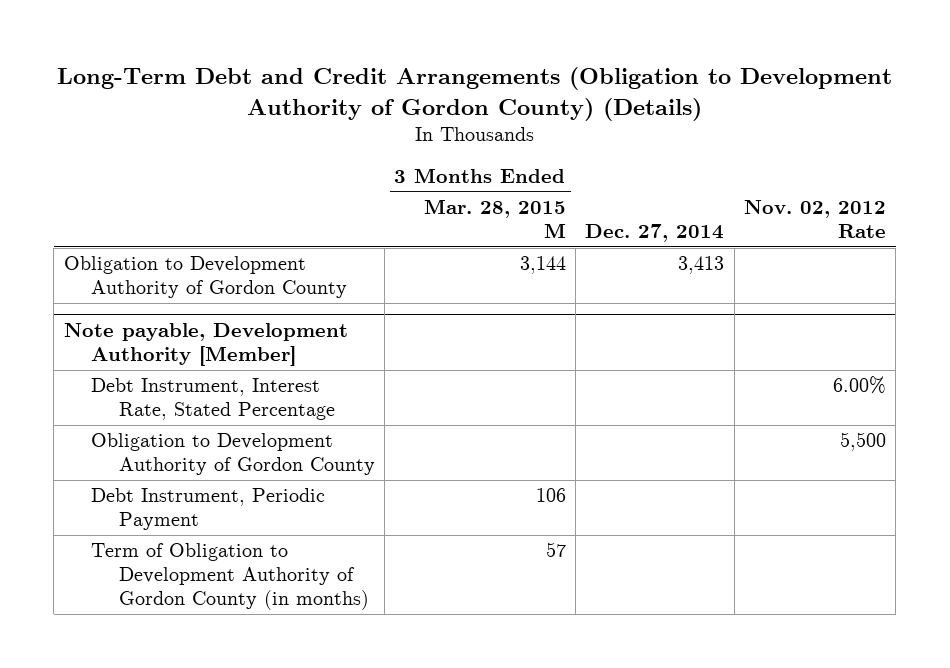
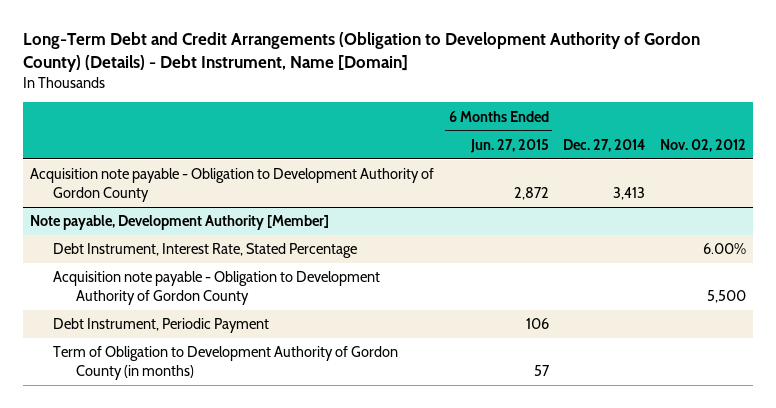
- Long-Term Debt and Credit Arrangements (Obligation to Development Authority of Gordon County) (Details)
+ Long-Term Debt and Credit Arrangements (Obligation to Development Authority of Gordon County) (Details) - Debt Instrument, Name [Domain]
- | 3 Months Ended Mar. 28, 2015 M | Dec. 27, 2014 | Nov. 02, 2012 Rate
+ | 6 Months Ended Jun. 27, 2015 | Dec. 27, 2014 | Nov. 02, 2012
- Obligation to Development Authority of Gordon County | 3,144 | 3,413 |
+ Acquisition note payable - Obligation to Development Authority of Gordon County | 2,872 | 3,413 |
@ Note payable, Development Authority [Member]
- Obligation to Development Authority of Gordon County | | | 5,500
+ Acquisition note payable - Obligation to Development Authority of Gordon County | | | 5,500

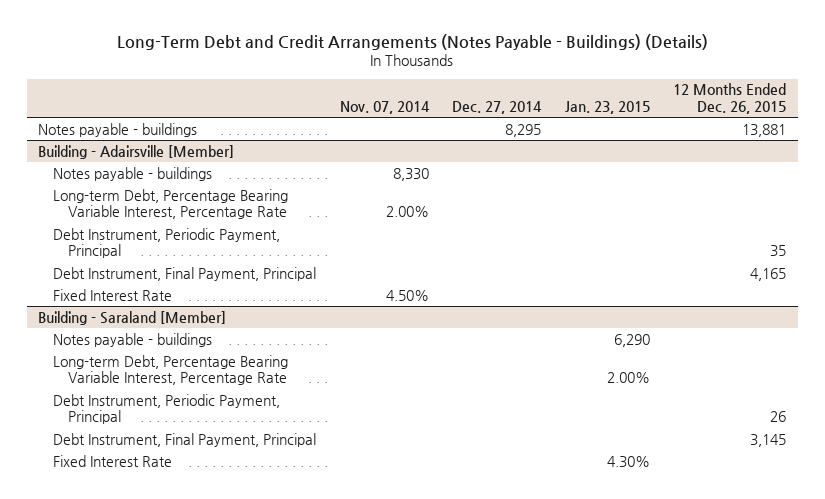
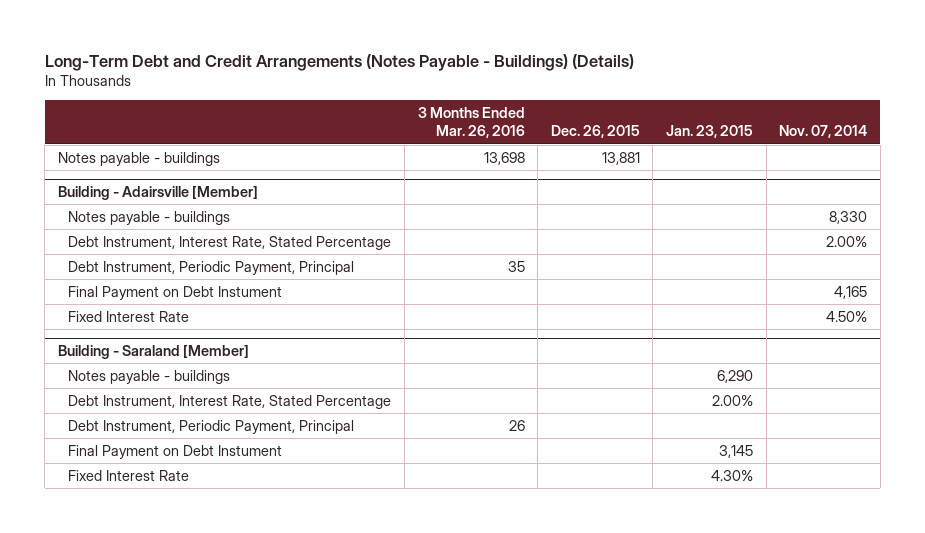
- | Nov. 07, 2014 | Dec. 27, 2014 | Jan. 23, 2015 | 12 Months Ended Dec. 26, 2015
+ | 3 Months Ended Mar. 26, 2016 | Dec. 26, 2015 | Jan. 23, 2015 | Nov. 07, 2014
@ Building - Adairsville [Member]
- Long-term Debt, Percentage Bearing Variable Interest, Percentage Rate | 2.00% | | |
+ Debt Instrument, Interest Rate, Stated Percentage | | | | 2.00%
- Debt Instrument, Final Payment, Principal | | | | 4,165
+ Final Payment on Debt Instument | | | | 4,165
@ Building - Saraland [Member]
- Long-term Debt, Percentage Bearing Variable Interest, Percentage Rate | | | 2.00% |
+ Debt Instrument, Interest Rate, Stated Percentage | | | 2.00% |
- Debt Instrument, Final Payment, Principal | | | | 3,145
+ Final Payment on Debt Instument | | | 3,145 |

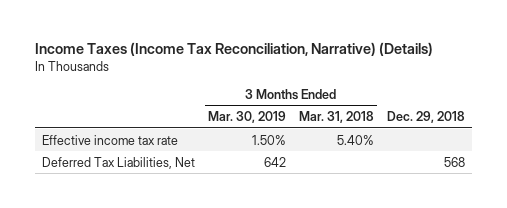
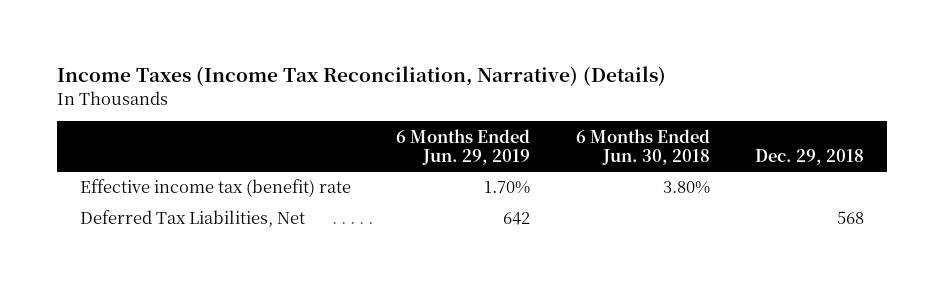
- | 3 Months Ended Mar. 30, 2019 | 3 Months Ended Mar. 31, 2018 | Dec. 29, 2018
+ | 6 Months Ended Jun. 29, 2019 | 6 Months Ended Jun. 30, 2018 | Dec. 29, 2018
- Effective income tax rate | 1.50% | 5.40% |
+ Effective income tax (benefit) rate | 1.70% | 3.80% |

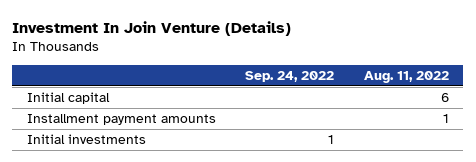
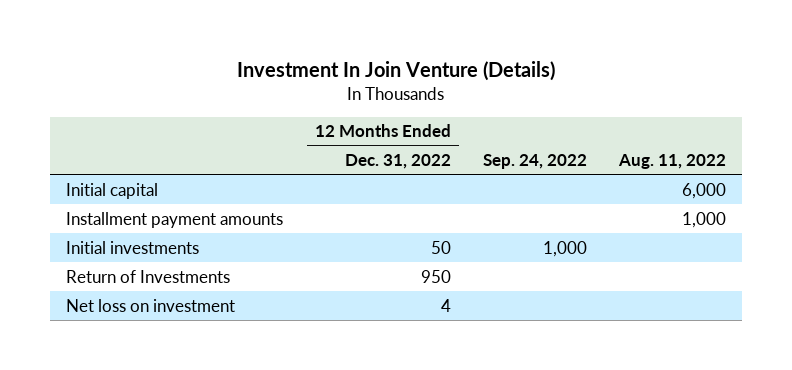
- | Sep. 24, 2022 | Aug. 11, 2022
+ | 12 Months Ended Dec. 31, 2022 | Sep. 24, 2022 | Aug. 11, 2022
- Initial capital | | 6
- Installment payment amounts | | 1
- Initial investments | 1 |
+ Initial capital | | | 6,000
+ Installment payment amounts | | | 1,000
+ Initial investments | 50 | 1,000 |
+ Return of Investments | 950 | |
+ Net loss on investment | 4 | |

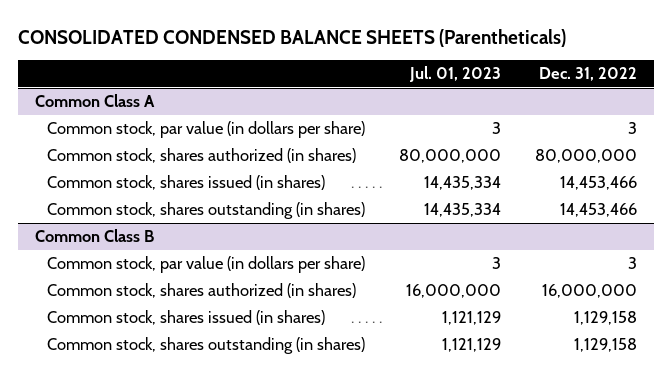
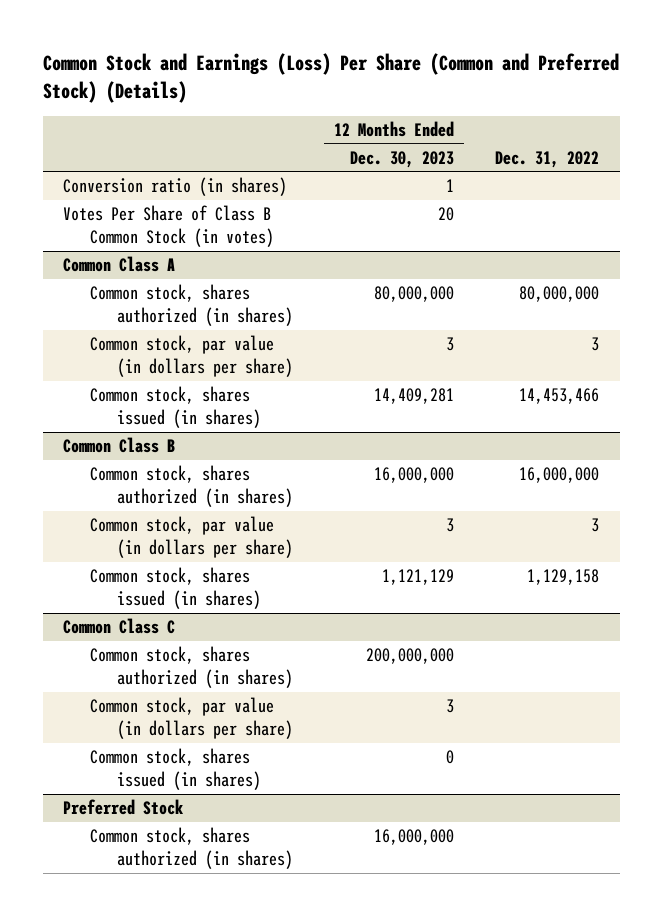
- CONSOLIDATED CONDENSED BALANCE SHEETS (Parentheticals)
+ Common Stock and Earnings (Loss) Per Share (Common and Preferred Stock) (Details)
- | Jul. 01, 2023 | Dec. 31, 2022
+ | 12 Months Ended Dec. 30, 2023 | Dec. 31, 2022
+ Conversion ratio (in shares) | 1 |
+ Votes Per Share of Class B Common Stock (in votes) | 20 |
@ Common Class A
moved down: Common stock, par value (in dollars per share) | 3 | 3
- Common stock, shares outstanding (in shares) | 14,435,334 | 14,453,466
@ Common Class B
moved down: Common stock, par value (in dollars per share) | 3 | 3
- Common stock, shares outstanding (in shares) | 1,121,129 | 1,129,158
+ Common Class C
+ Common stock, shares authorized (in shares) | 200,000,000 |
+ Common stock, par value (in dollars per share) | 3 |
+ Common stock, shares issued (in shares) | 0 |
+ Preferred Stock
+ Common stock, shares authorized (in shares) | 16,000,000 |

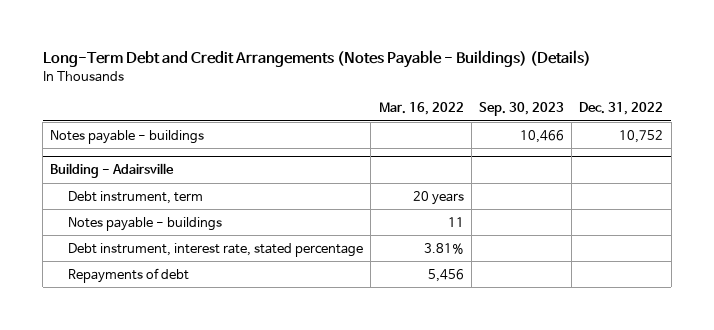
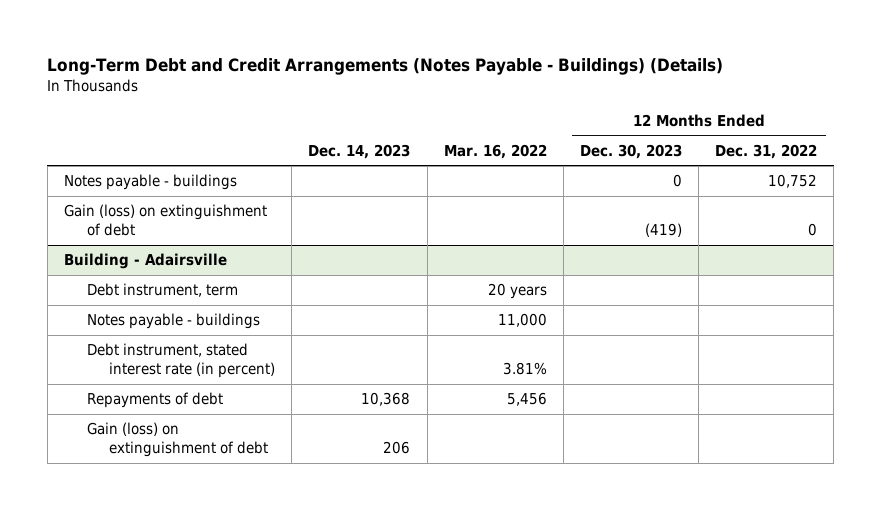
- | Mar. 16, 2022 | Sep. 30, 2023 | Dec. 31, 2022
+ | Dec. 14, 2023 | Mar. 16, 2022 | 12 Months Ended Dec. 30, 2023 | 12 Months Ended Dec. 31, 2022
+ Gain (loss) on extinguishment of debt | | | (419) | 0
@ Building - Adairsville
- Notes payable - buildings | 11 | |
- Debt instrument, interest rate, stated percentage | 3.81% | |
+ Notes payable - buildings | | 11,000 | |
+ Debt instrument, stated interest rate (in percent) | | 3.81% | |
+ Gain (loss) on extinguishment of debt | 206 | | |

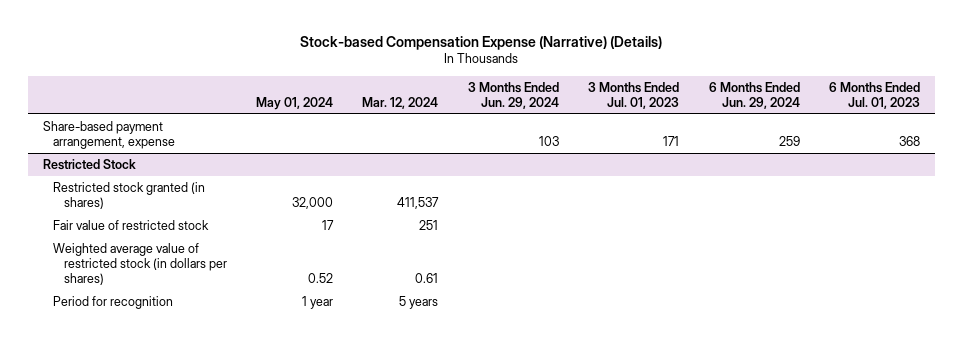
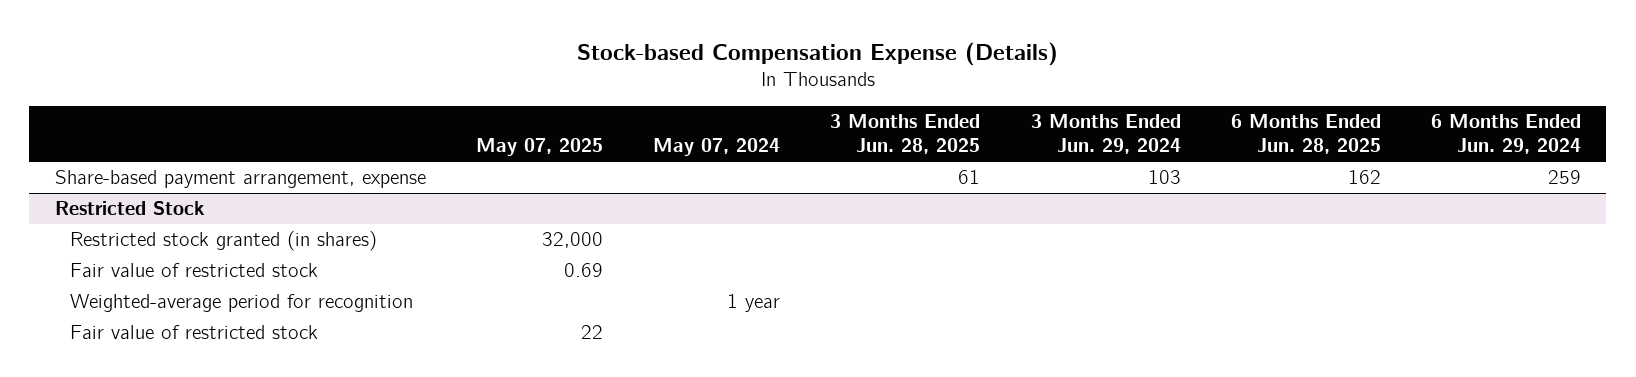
- Stock-based Compensation Expense (Narrative) (Details)
+ Stock-based Compensation Expense (Details)
- | May 01, 2024 | Mar. 12, 2024 | 3 Months Ended Jun. 29, 2024 | 3 Months Ended Jul. 01, 2023 | 6 Months Ended Jun. 29, 2024 | 6 Months Ended Jul. 01, 2023
+ | May 07, 2025 | May 07, 2024 | 3 Months Ended Jun. 28, 2025 | 3 Months Ended Jun. 29, 2024 | 6 Months Ended Jun. 28, 2025 | 6 Months Ended Jun. 29, 2024
@ Restricted Stock
- Weighted average value of restricted stock (in dollars per shares) | 0.52 | 0.61 | | | |
- Period for recognition | 1 year | 5 years | | | |
+ Weighted-average period for recognition | | 1 year | | | |
+ Fair value of restricted stock | 22 | | | | |

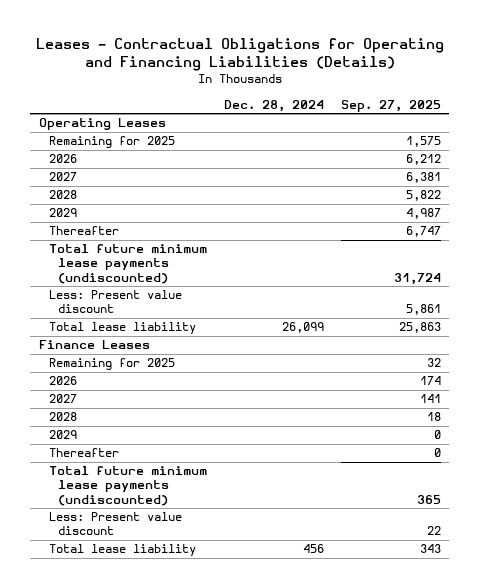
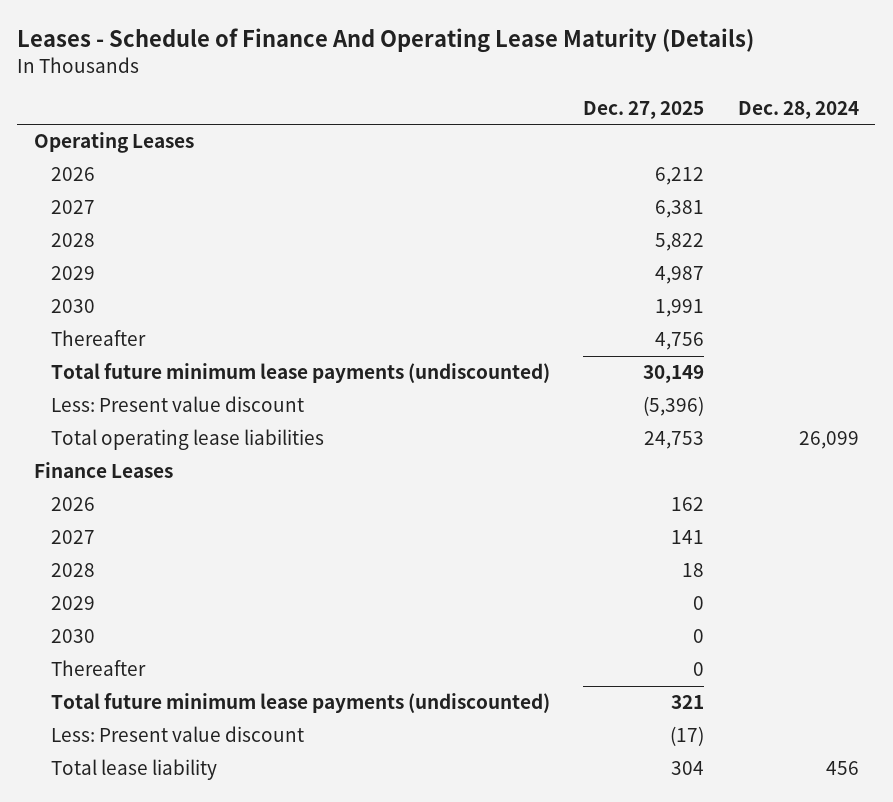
- Leases - Contractual Obligations for Operating and Financing Liabilities (Details)
+ Leases - Schedule of Finance And Operating Lease Maturity (Details)
- | Dec. 28, 2024 | Sep. 27, 2025
+ | Dec. 27, 2025 | Dec. 28, 2024
- Remaining for 2025 | | 1,575
+ 2030 | 1,991 |
- Total lease liability | 26,099 | 25,863
+ Total operating lease liabilities | 24,753 | 26,099
- Remaining for 2025 | | 32
+ 2030 | 0 |

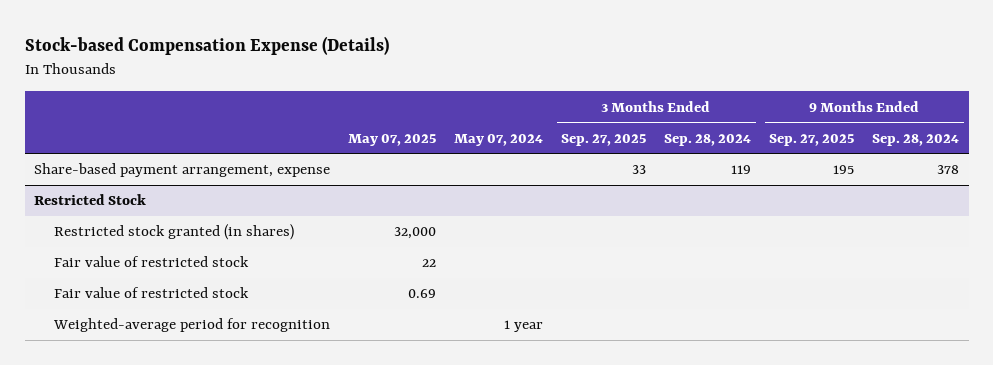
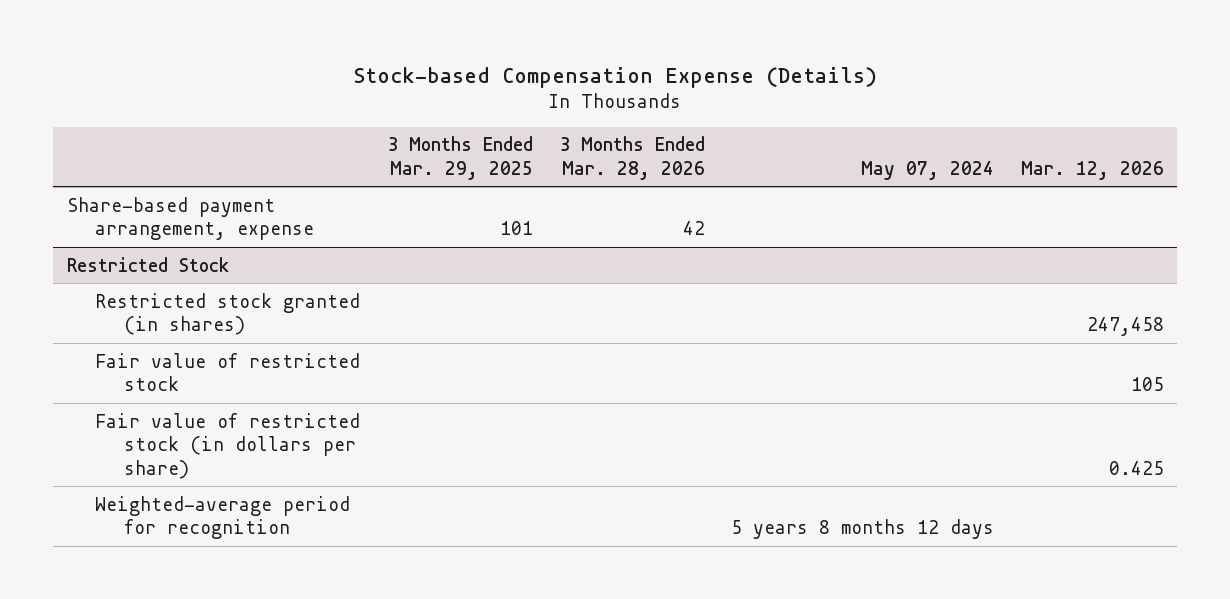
- | May 07, 2025 | May 07, 2024 | 3 Months Ended Sep. 27, 2025 | 3 Months Ended Sep. 28, 2024 | 9 Months Ended Sep. 27, 2025 | 9 Months Ended Sep. 28, 2024
+ | 3 Months Ended Mar. 29, 2025 | 3 Months Ended Mar. 28, 2026 | May 07, 2024 | Mar. 12, 2026
@ Restricted Stock
- Fair value of restricted stock | 0.69 | | | | |
- Weighted-average period for recognition | | 1 year | | | |
+ Fair value of restricted stock (in dollars per share) | | | | 0.425
+ Weighted-average period for recognition | | | 5 years 8 months 12 days |

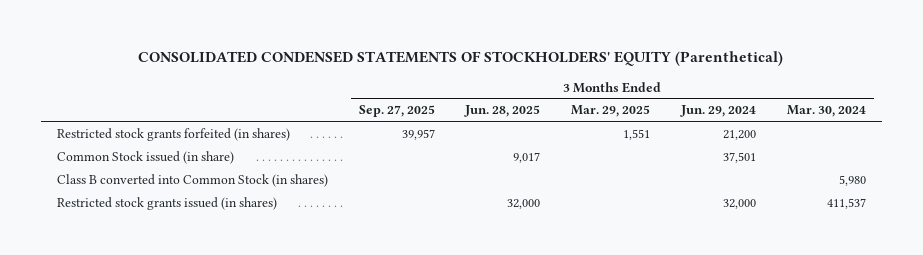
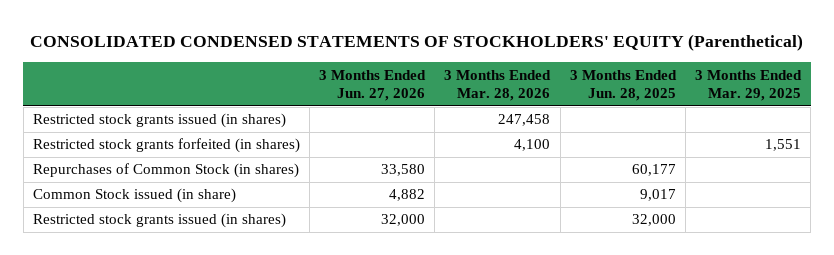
- | 3 Months Ended Sep. 27, 2025 | 3 Months Ended Jun. 28, 2025 | 3 Months Ended Mar. 29, 2025 | 3 Months Ended Jun. 29, 2024 | 3 Months Ended Mar. 30, 2024
+ | 3 Months Ended Jun. 27, 2026 | 3 Months Ended Mar. 28, 2026 | 3 Months Ended Jun. 28, 2025 | 3 Months Ended Mar. 29, 2025
+ Restricted stock grants issued (in shares) | | 247,458 | |
+ Repurchases of Common Stock (in shares) | 33,580 | | 60,177 |
- Class B converted into Common Stock (in shares) | | | | | 5,980

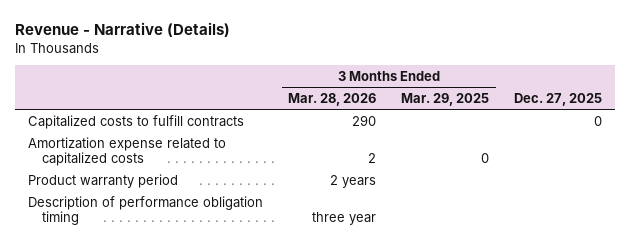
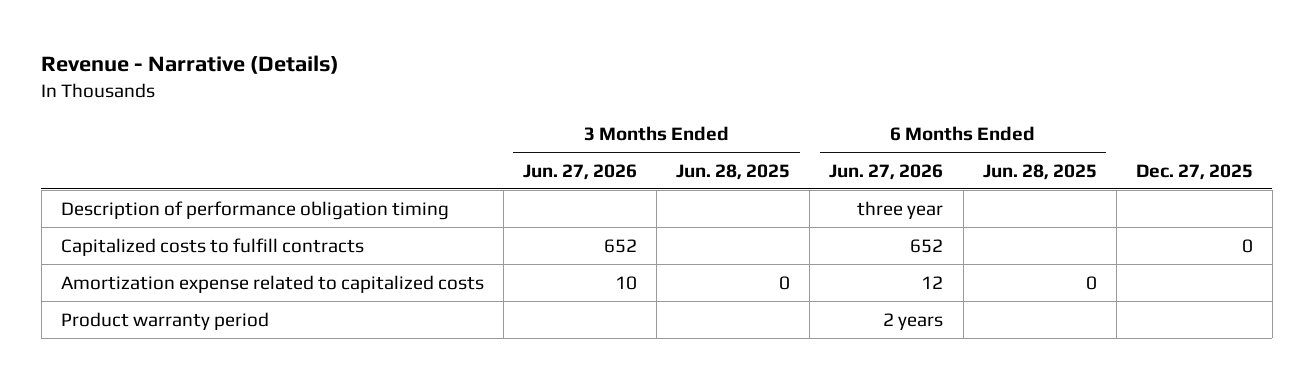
- | 3 Months Ended Mar. 28, 2026 | 3 Months Ended Mar. 29, 2025 | Dec. 27, 2025
+ | 3 Months Ended Jun. 27, 2026 | 3 Months Ended Jun. 28, 2025 | 6 Months Ended Jun. 27, 2026 | 6 Months Ended Jun. 28, 2025 | Dec. 27, 2025
moved up: Description of performance obligation timing | | | three year | |

